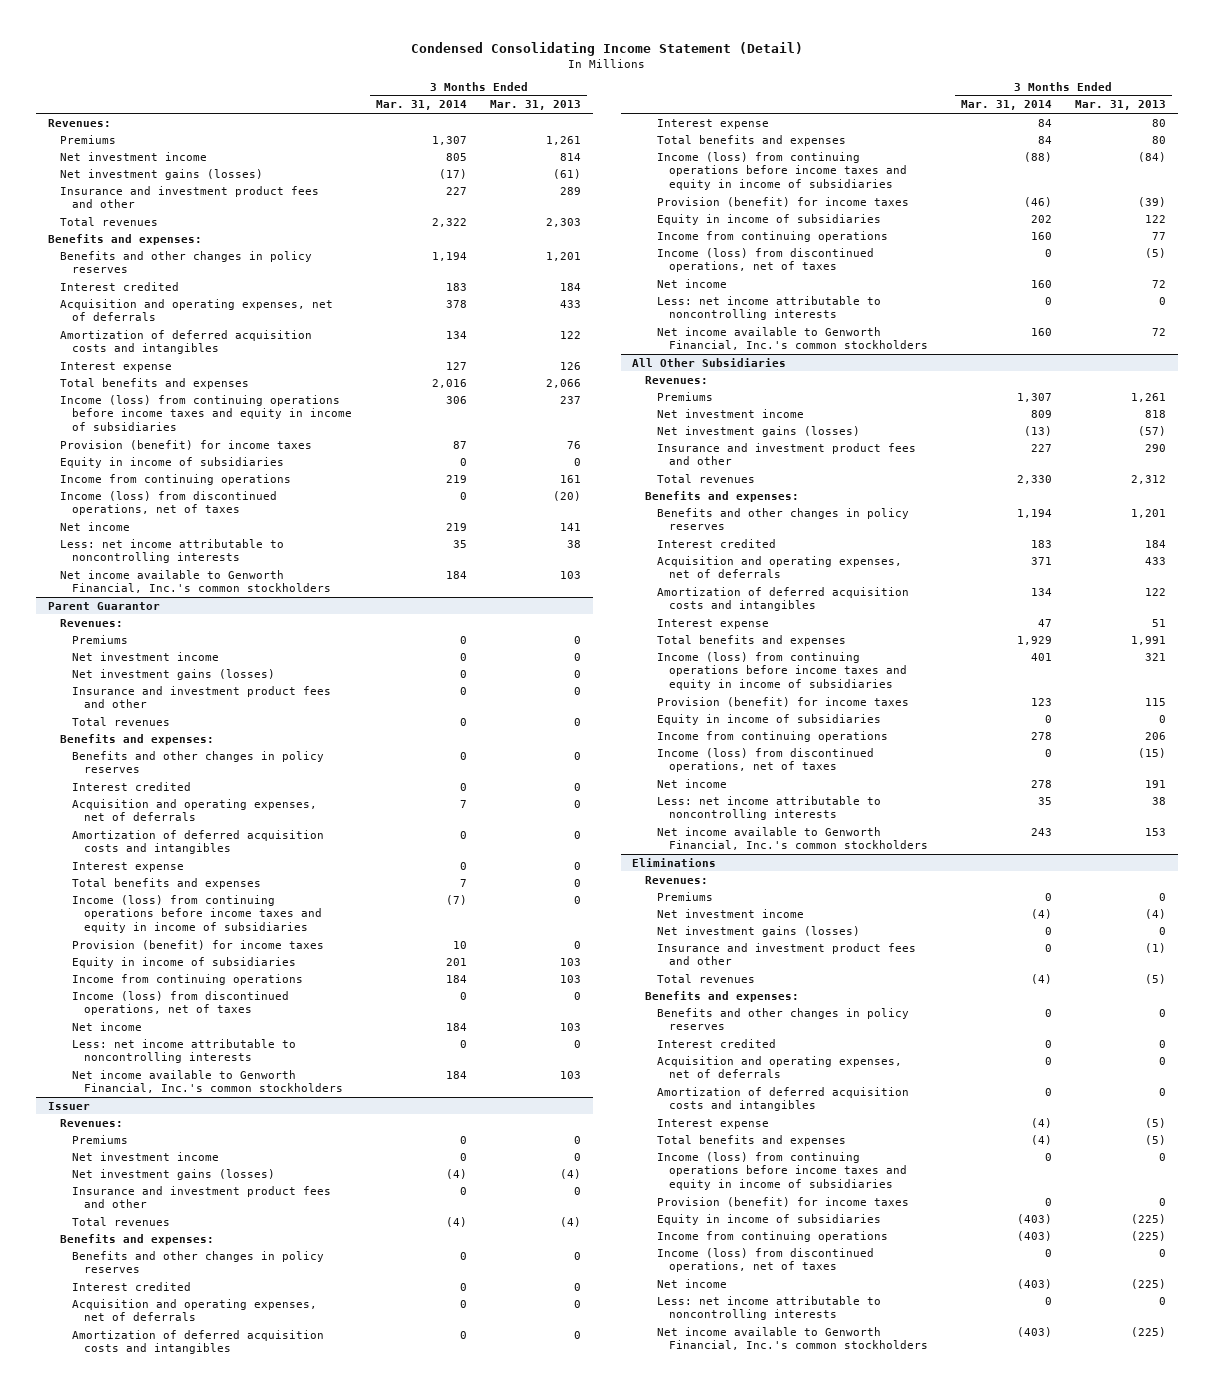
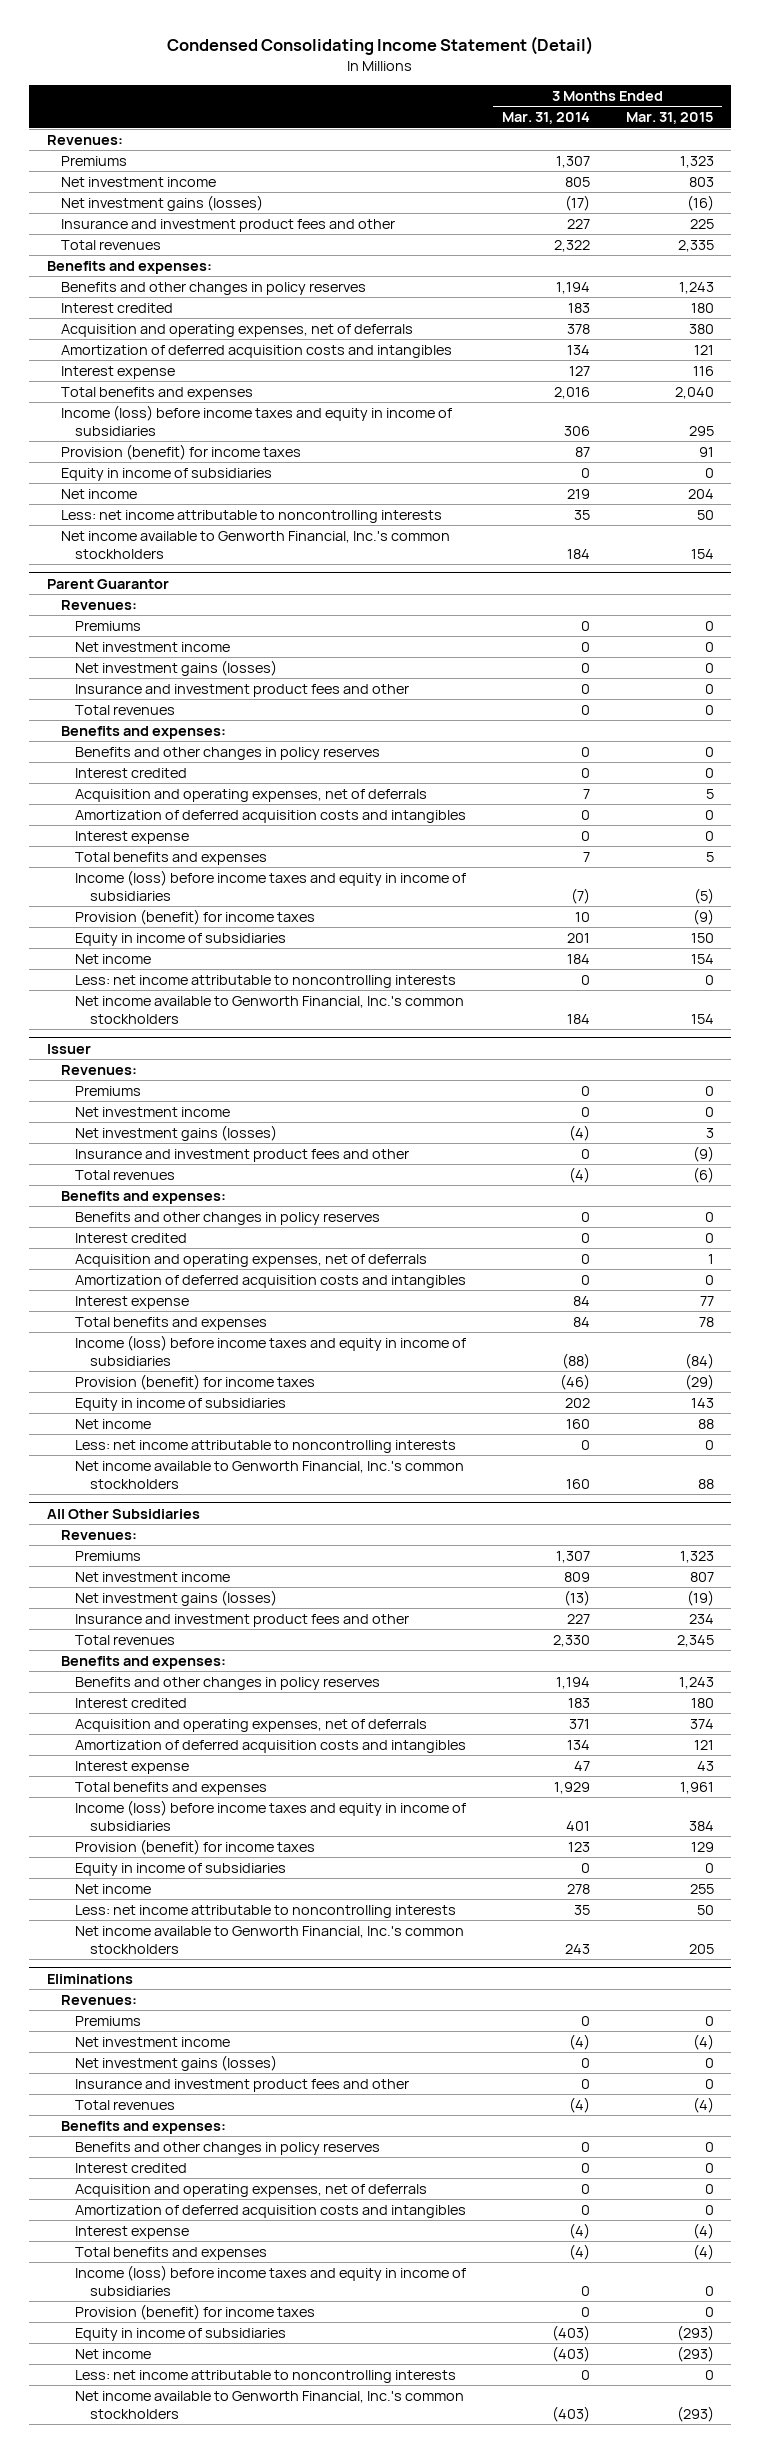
- | 3 Months Ended Mar. 31, 2014 | 3 Months Ended Mar. 31, 2013
+ | 3 Months Ended Mar. 31, 2014 | 3 Months Ended Mar. 31, 2015
- Income (loss) from continuing operations before income taxes and equity in income of subsidiaries | 306 | 237
+ Income (loss) before income taxes and equity in income of subsidiaries | 306 | 295
- Income from continuing operations | 219 | 161
- Income (loss) from discontinued operations, net of taxes | 0 | (20)
@ Parent Guarantor
- Income (loss) from continuing operations before income taxes and equity in income of subsidiaries | (7) | 0
+ Income (loss) before income taxes and equity in income of subsidiaries | (7) | (5)
- Income from continuing operations | 184 | 103
- Income (loss) from discontinued operations, net of taxes | 0 | 0
@ Issuer
- Income (loss) from continuing operations before income taxes and equity in income of subsidiaries | (88) | (84)
+ Income (loss) before income taxes and equity in income of subsidiaries | (88) | (84)
- Income from continuing operations | 160 | 77
- Income (loss) from discontinued operations, net of taxes | 0 | (5)
@ All Other Subsidiaries
- Income (loss) from continuing operations before income taxes and equity in income of subsidiaries | 401 | 321
+ Income (loss) before income taxes and equity in income of subsidiaries | 401 | 384
- Income from continuing operations | 278 | 206
- Income (loss) from discontinued operations, net of taxes | 0 | (15)
@ Eliminations
- Income (loss) from continuing operations before income taxes and equity in income of subsidiaries | 0 | 0
+ Income (loss) before income taxes and equity in income of subsidiaries | 0 | 0
- Income from continuing operations | (403) | (225)
- Income (loss) from discontinued operations, net of taxes | 0 | 0

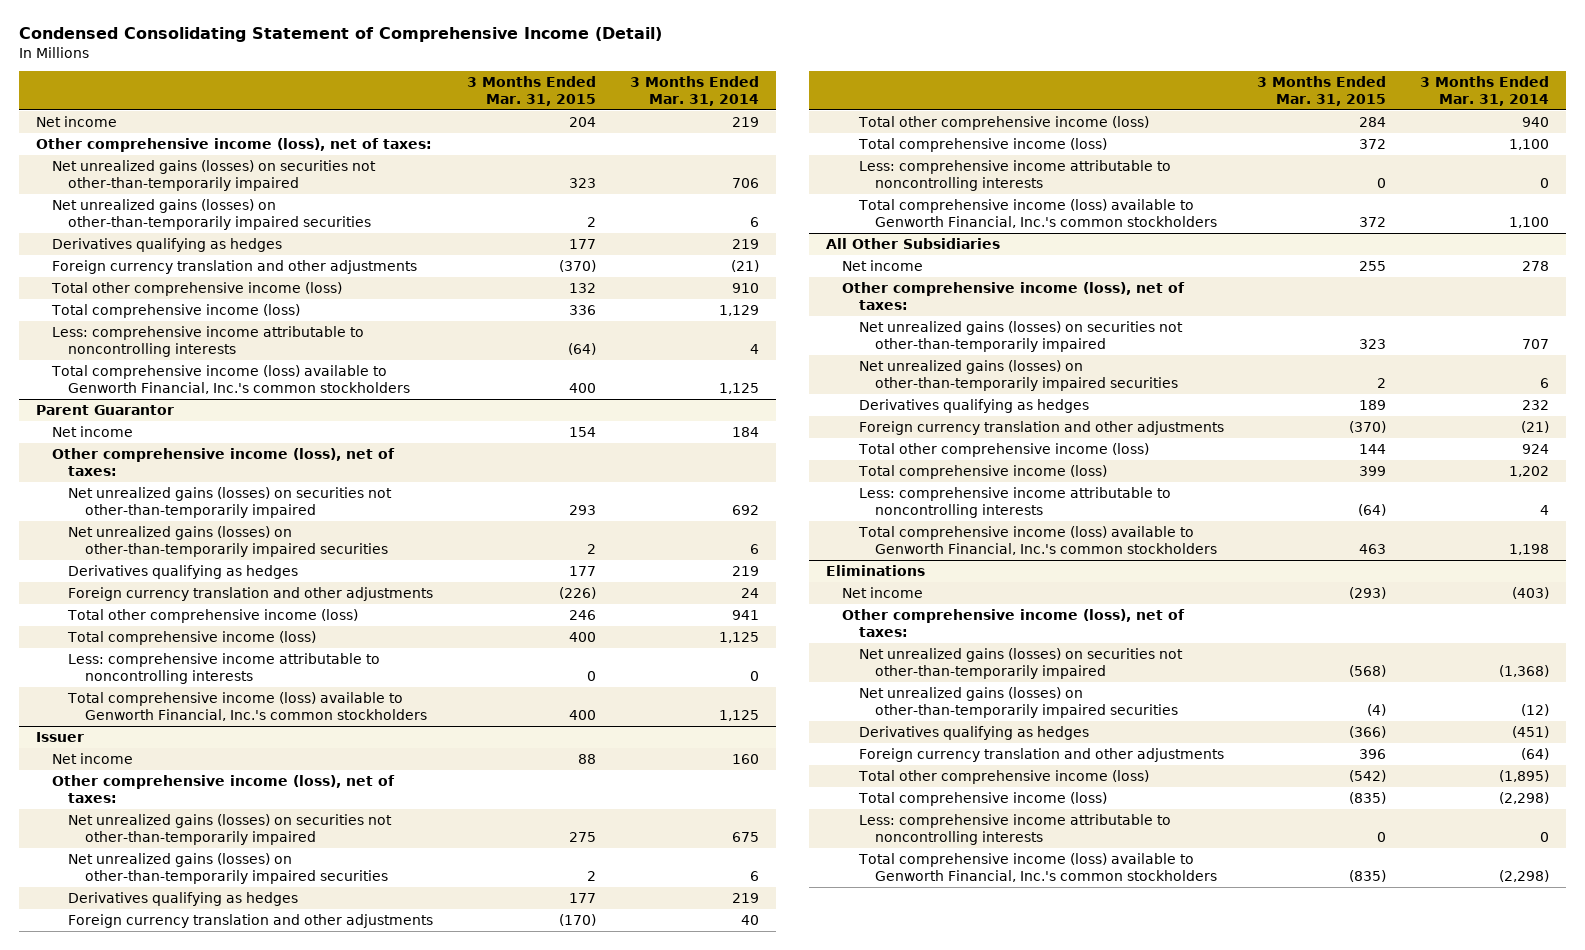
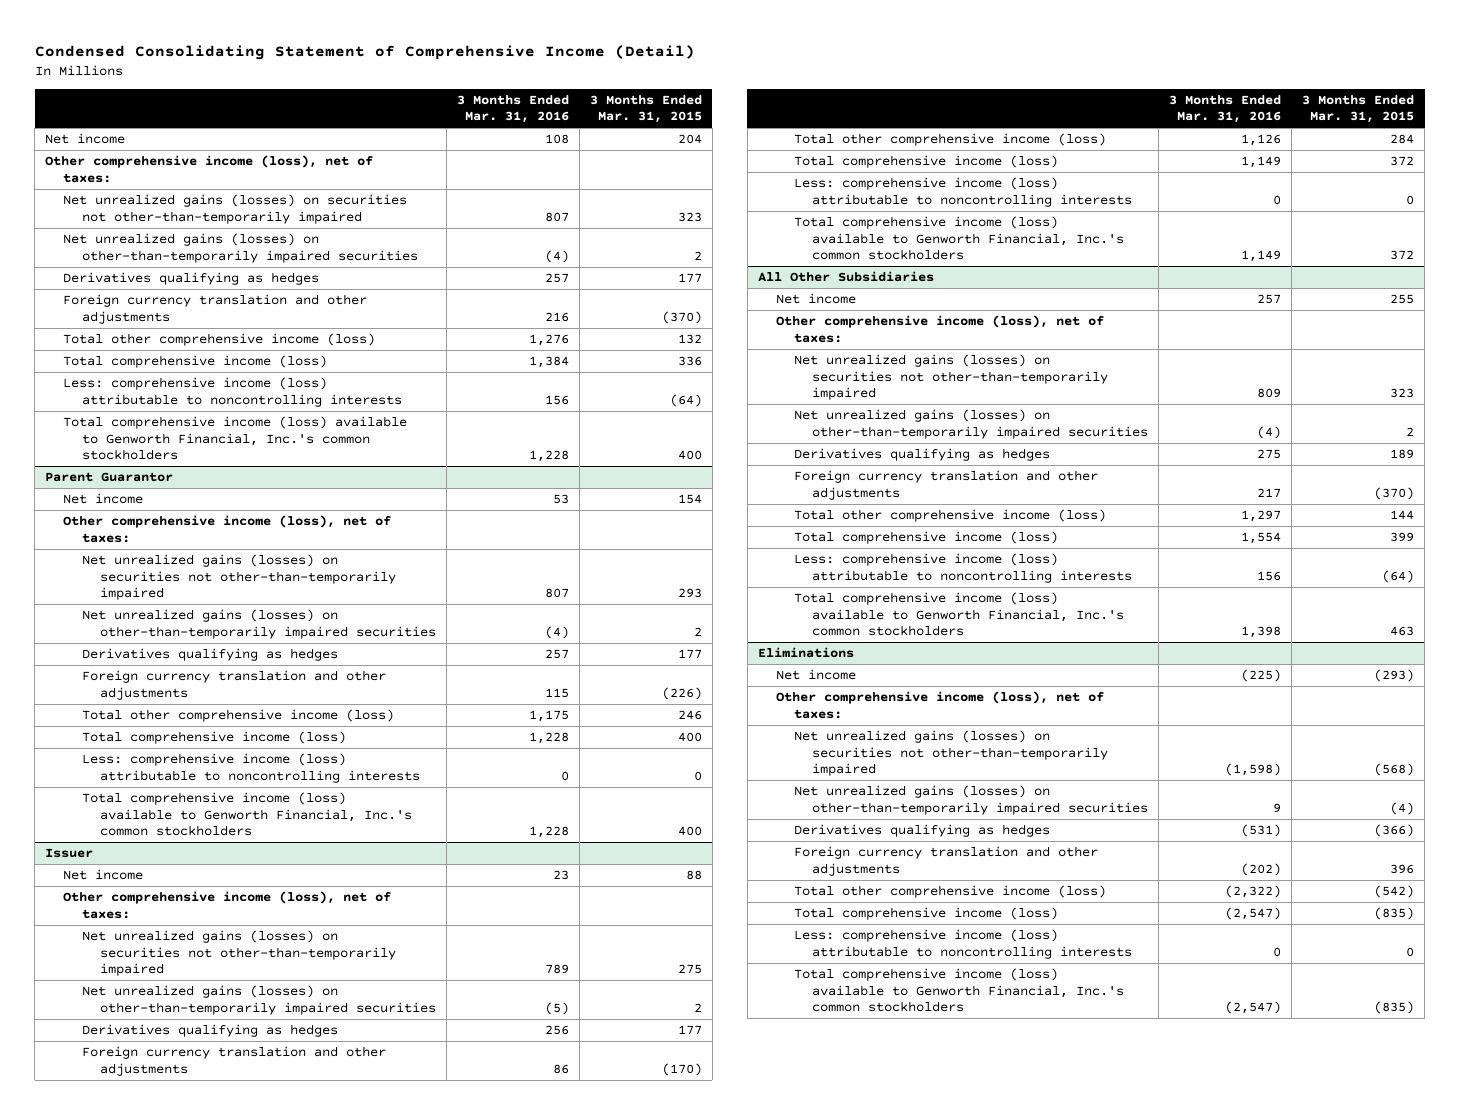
- | 3 Months Ended Mar. 31, 2015 | 3 Months Ended Mar. 31, 2014
+ | 3 Months Ended Mar. 31, 2016 | 3 Months Ended Mar. 31, 2015
- Less: comprehensive income attributable to noncontrolling interests | (64) | 4
+ Less: comprehensive income (loss) attributable to noncontrolling interests | 156 | (64)
@ Parent Guarantor
- Less: comprehensive income attributable to noncontrolling interests | 0 | 0
+ Less: comprehensive income (loss) attributable to noncontrolling interests | 0 | 0
@ Issuer
- Less: comprehensive income attributable to noncontrolling interests | 0 | 0
+ Less: comprehensive income (loss) attributable to noncontrolling interests | 0 | 0
@ All Other Subsidiaries
- Less: comprehensive income attributable to noncontrolling interests | (64) | 4
+ Less: comprehensive income (loss) attributable to noncontrolling interests | 156 | (64)
@ Eliminations
- Less: comprehensive income attributable to noncontrolling interests | 0 | 0
+ Less: comprehensive income (loss) attributable to noncontrolling interests | 0 | 0

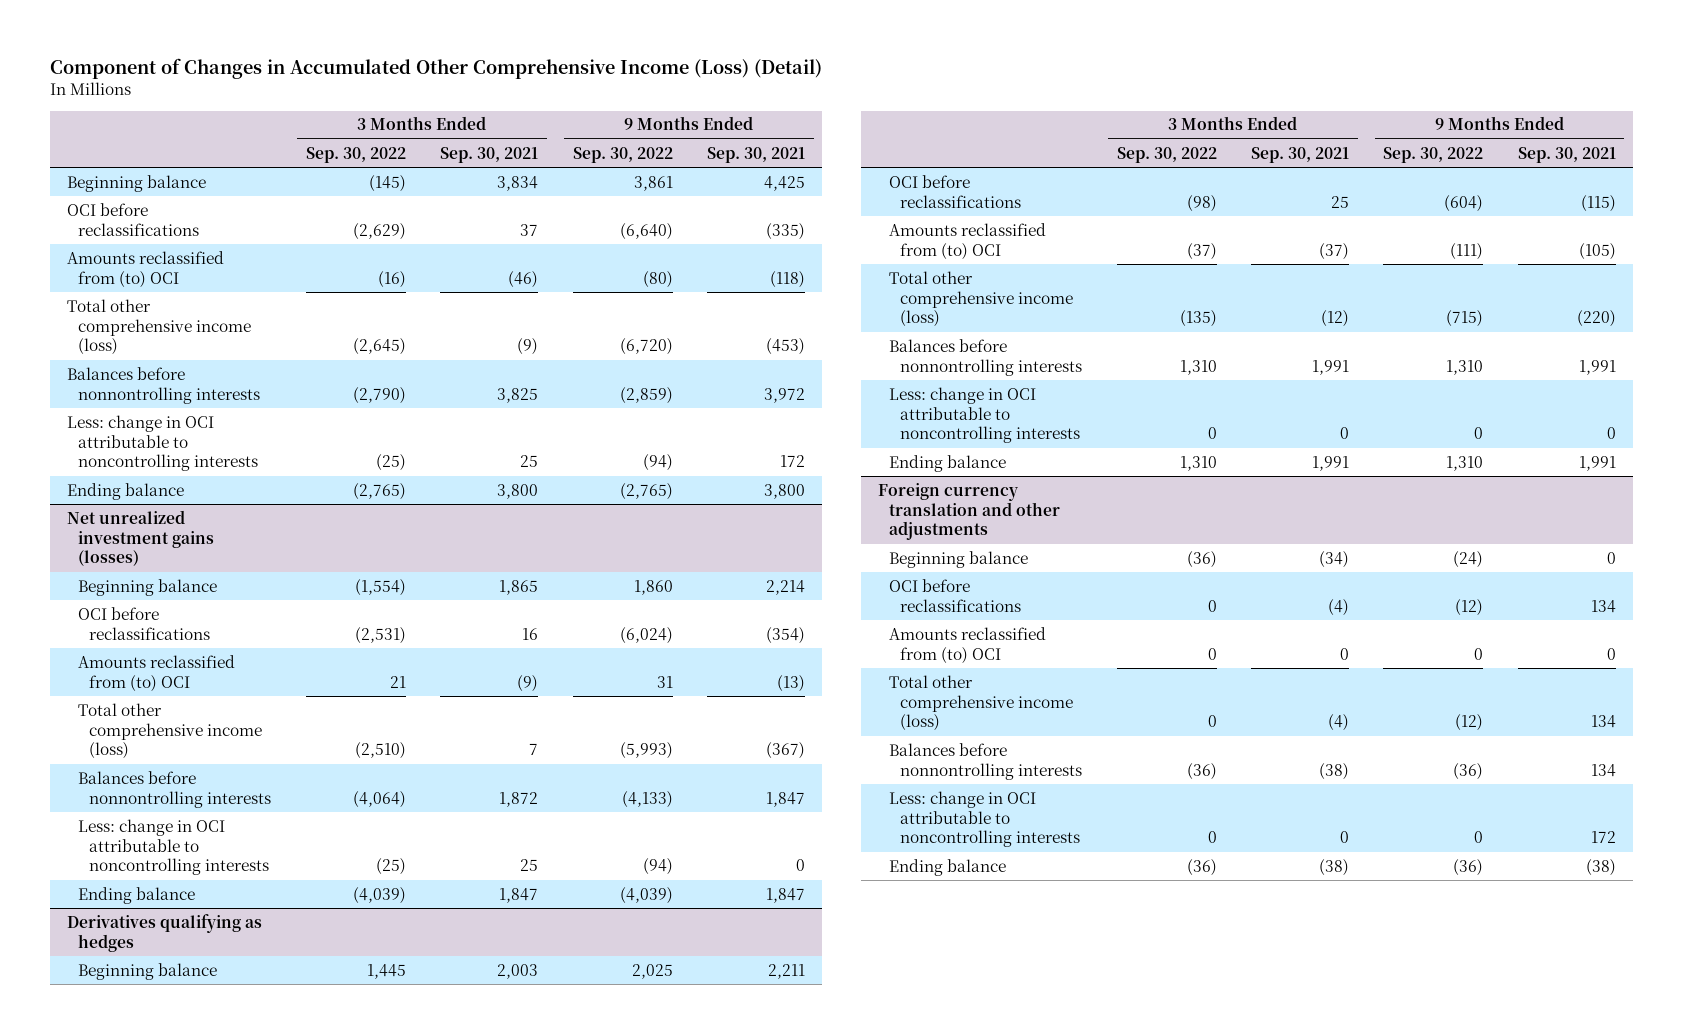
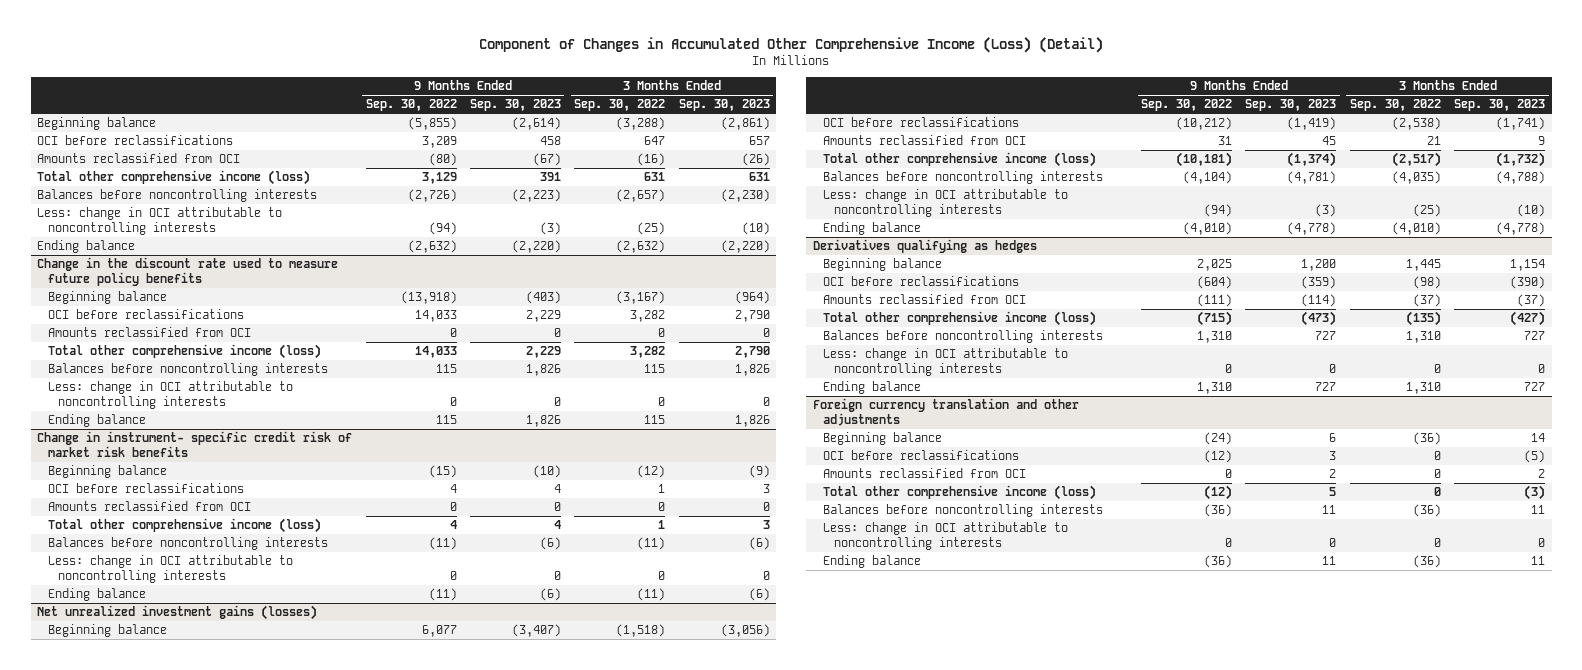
- | 3 Months Ended Sep. 30, 2022 | 3 Months Ended Sep. 30, 2021 | 9 Months Ended Sep. 30, 2022 | 9 Months Ended Sep. 30, 2021
+ | 9 Months Ended Sep. 30, 2022 | 9 Months Ended Sep. 30, 2023 | 3 Months Ended Sep. 30, 2022 | 3 Months Ended Sep. 30, 2023
- Beginning balance | (145) | 3,834 | 3,861 | 4,425
- OCI before reclassifications | (2,629) | 37 | (6,640) | (335)
- Amounts reclassified from (to) OCI | (16) | (46) | (80) | (118)
- Total other comprehensive income (loss) | (2,645) | (9) | (6,720) | (453)
- Balances before nonnontrolling interests | (2,790) | 3,825 | (2,859) | 3,972
+ Beginning balance | (5,855) | (2,614) | (3,288) | (2,861)
+ OCI before reclassifications | 3,209 | 458 | 647 | 657
+ Amounts reclassified from OCI | (80) | (67) | (16) | (26)
+ Total other comprehensive income (loss) | 3,129 | 391 | 631 | 631
+ Balances before noncontrolling interests | (2,726) | (2,223) | (2,657) | (2,230)
- Ending balance | (2,765) | 3,800 | (2,765) | 3,800
+ Ending balance | (2,632) | (2,220) | (2,632) | (2,220)
+ Change in the discount rate used to measure future policy benefits
+ Beginning balance | (13,918) | (403) | (3,167) | (964)
+ OCI before reclassifications | 14,033 | 2,229 | 3,282 | 2,790
+ Amounts reclassified from OCI | 0 | 0 | 0 | 0
+ Total other comprehensive income (loss) | 14,033 | 2,229 | 3,282 | 2,790
+ Balances before noncontrolling interests | 115 | 1,826 | 115 | 1,826
+ Less: change in OCI attributable to noncontrolling interests | 0 | 0 | 0 | 0
+ Ending balance | 115 | 1,826 | 115 | 1,826
+ Change in instrument- specific credit risk of market risk benefits
+ Beginning balance | (15) | (10) | (12) | (9)
+ OCI before reclassifications | 4 | 4 | 1 | 3
+ Amounts reclassified from OCI | 0 | 0 | 0 | 0
+ Total other comprehensive income (loss) | 4 | 4 | 1 | 3
+ Balances before noncontrolling interests | (11) | (6) | (11) | (6)
+ Less: change in OCI attributable to noncontrolling interests | 0 | 0 | 0 | 0
+ Ending balance | (11) | (6) | (11) | (6)
@ Net unrealized investment gains (losses)
- Beginning balance | (1,554) | 1,865 | 1,860 | 2,214
- OCI before reclassifications | (2,531) | 16 | (6,024) | (354)
- Amounts reclassified from (to) OCI | 21 | (9) | 31 | (13)
- Total other comprehensive income (loss) | (2,510) | 7 | (5,993) | (367)
- Balances before nonnontrolling interests | (4,064) | 1,872 | (4,133) | 1,847
+ Beginning balance | 6,077 | (3,407) | (1,518) | (3,056)
+ OCI before reclassifications | (10,212) | (1,419) | (2,538) | (1,741)
+ Amounts reclassified from OCI | 31 | 45 | 21 | 9
+ Total other comprehensive income (loss) | (10,181) | (1,374) | (2,517) | (1,732)
+ Balances before noncontrolling interests | (4,104) | (4,781) | (4,035) | (4,788)
- Ending balance | (4,039) | 1,847 | (4,039) | 1,847
+ Ending balance | (4,010) | (4,778) | (4,010) | (4,778)
@ Derivatives qualifying as hedges
- Amounts reclassified from (to) OCI | (37) | (37) | (111) | (105)
+ Amounts reclassified from OCI | (111) | (114) | (37) | (37)
- Balances before nonnontrolling interests | 1,310 | 1,991 | 1,310 | 1,991
+ Balances before noncontrolling interests | 1,310 | 727 | 1,310 | 727
@ Foreign currency translation and other adjustments
- Amounts reclassified from (to) OCI | 0 | 0 | 0 | 0
+ Amounts reclassified from OCI | 0 | 2 | 0 | 2
- Balances before nonnontrolling interests | (36) | (38) | (36) | 134
+ Balances before noncontrolling interests | (36) | 11 | (36) | 11

